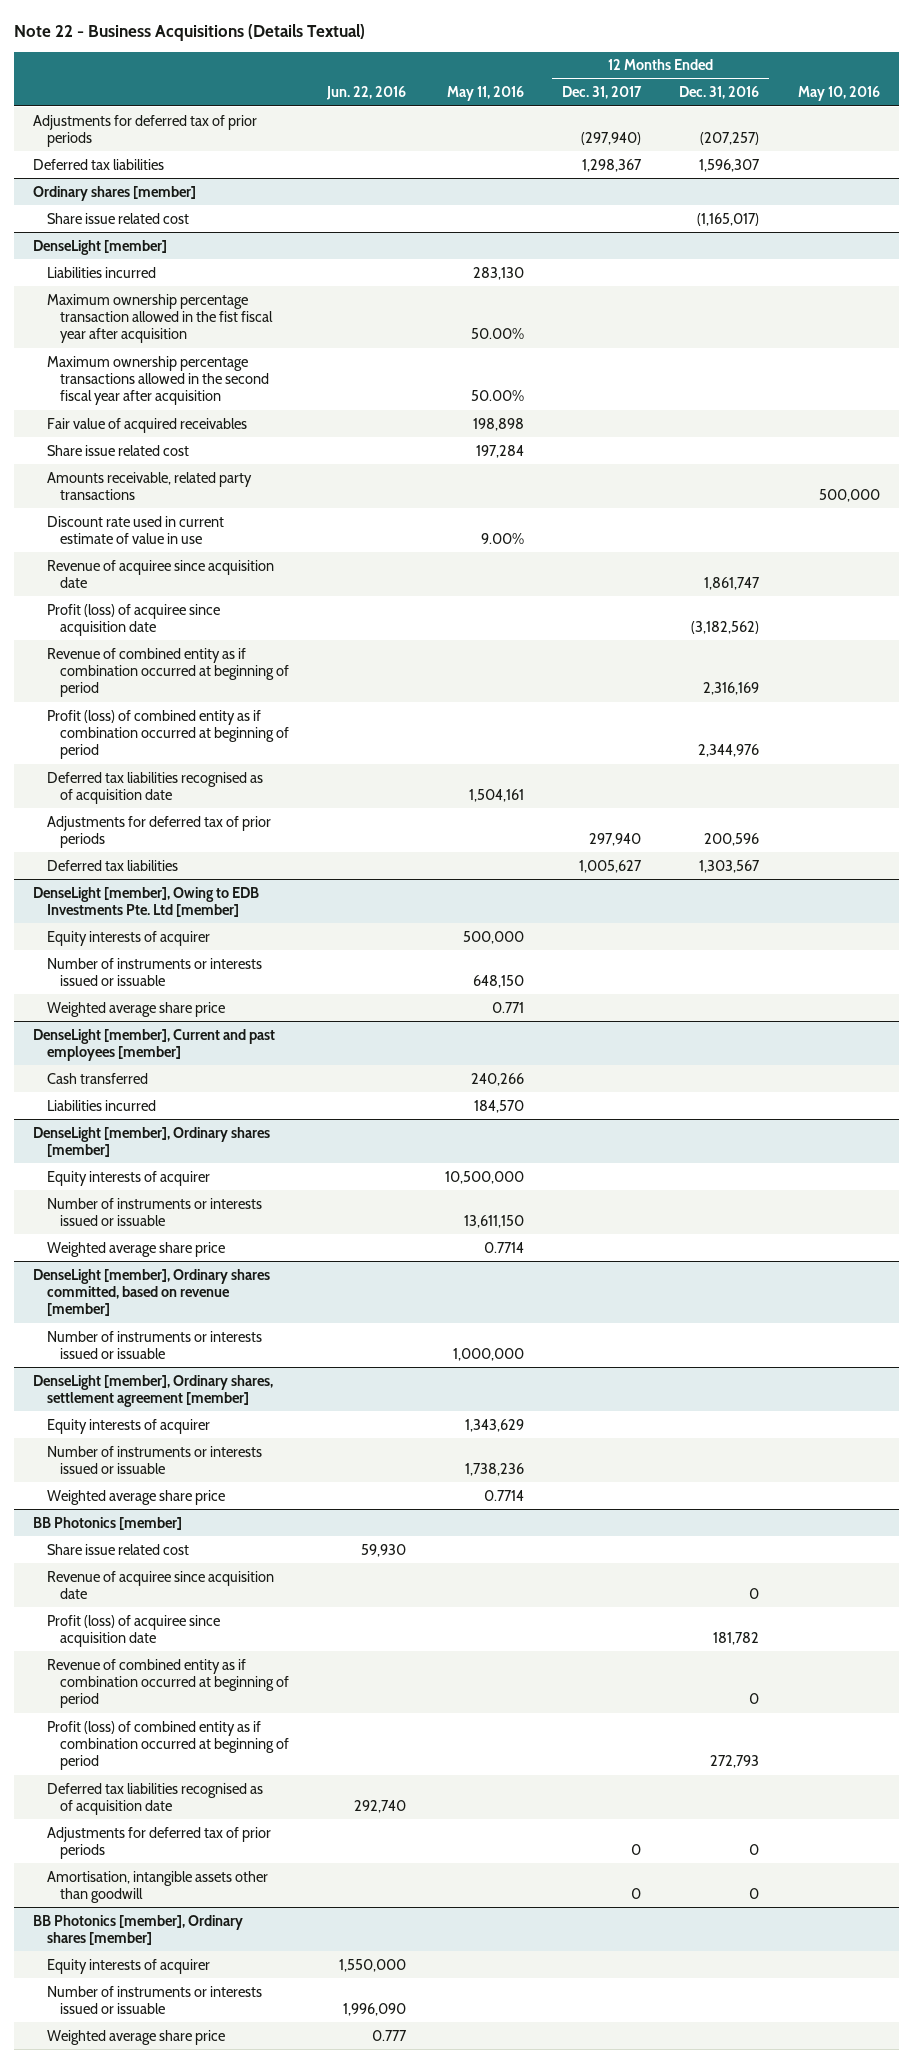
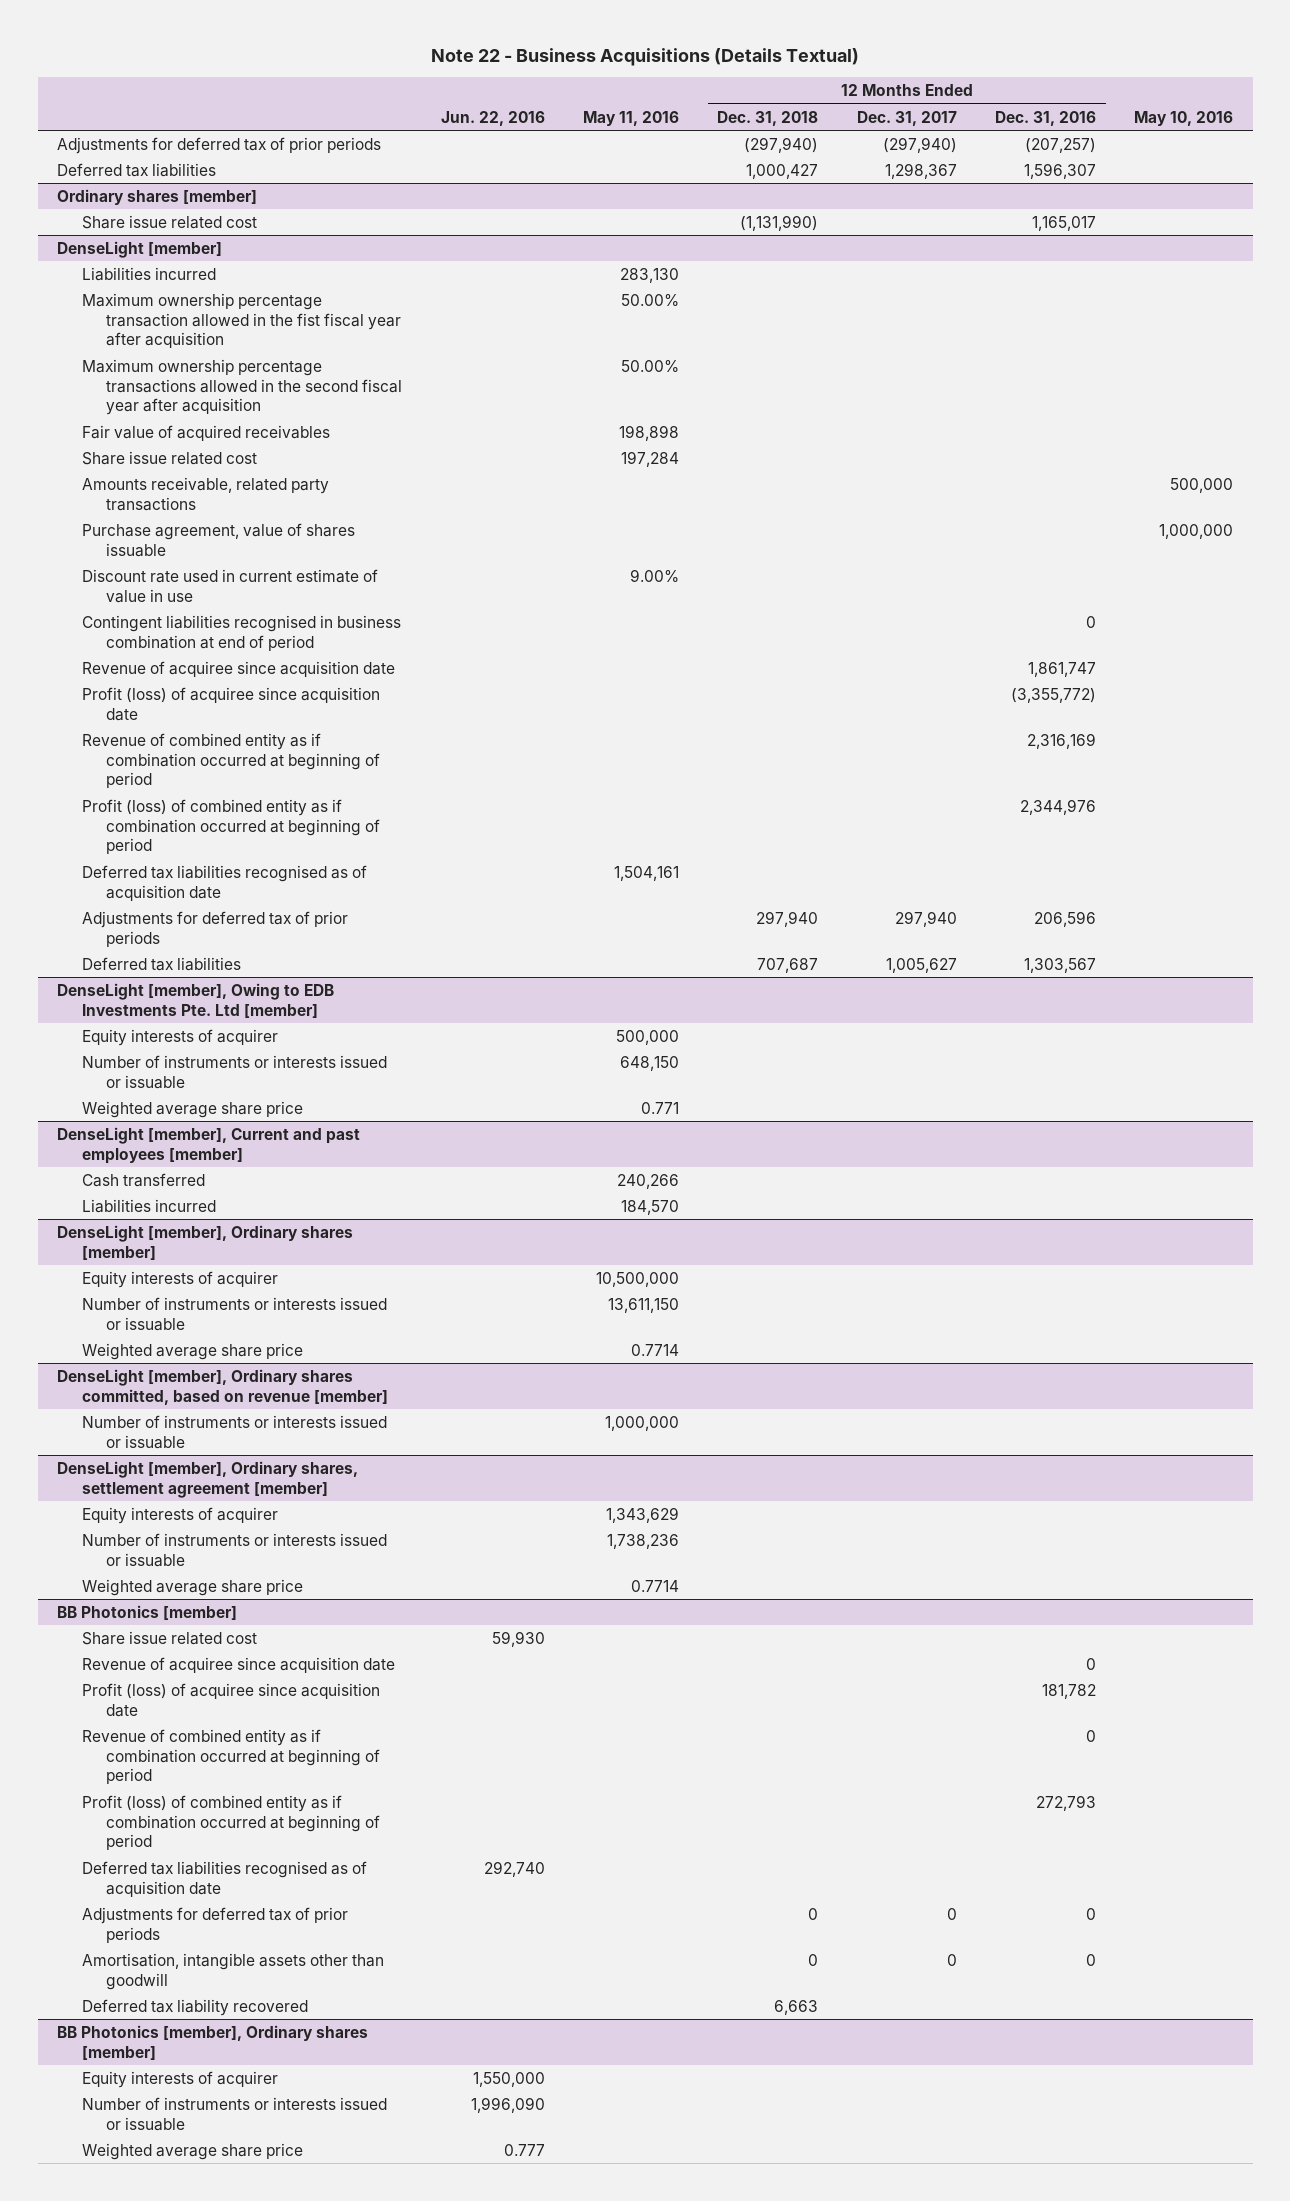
- | Jun. 22, 2016 | May 11, 2016 | 12 Months Ended Dec. 31, 2017 | 12 Months Ended Dec. 31, 2016 | May 10, 2016
+ | Jun. 22, 2016 | May 11, 2016 | 12 Months Ended Dec. 31, 2018 | 12 Months Ended Dec. 31, 2017 | 12 Months Ended Dec. 31, 2016 | May 10, 2016
@ Ordinary shares [member]
- Share issue related cost | | | | (1,165,017) |
+ Share issue related cost | | | (1,131,990) | | 1,165,017 |
@ DenseLight [member]
+ Purchase agreement, value of shares issuable | | | | | | 1,000,000
+ Contingent liabilities recognised in business combination at end of period | | | | | 0 |
- Profit (loss) of acquiree since acquisition date | | | | (3,182,562) |
+ Profit (loss) of acquiree since acquisition date | | | | | (3,355,772) |
- Adjustments for deferred tax of prior periods | | | 297,940 | 200,596 |
+ Adjustments for deferred tax of prior periods | | | 297,940 | 297,940 | 206,596 |
@ BB Photonics [member]
+ Deferred tax liability recovered | | | 6,663 | | |

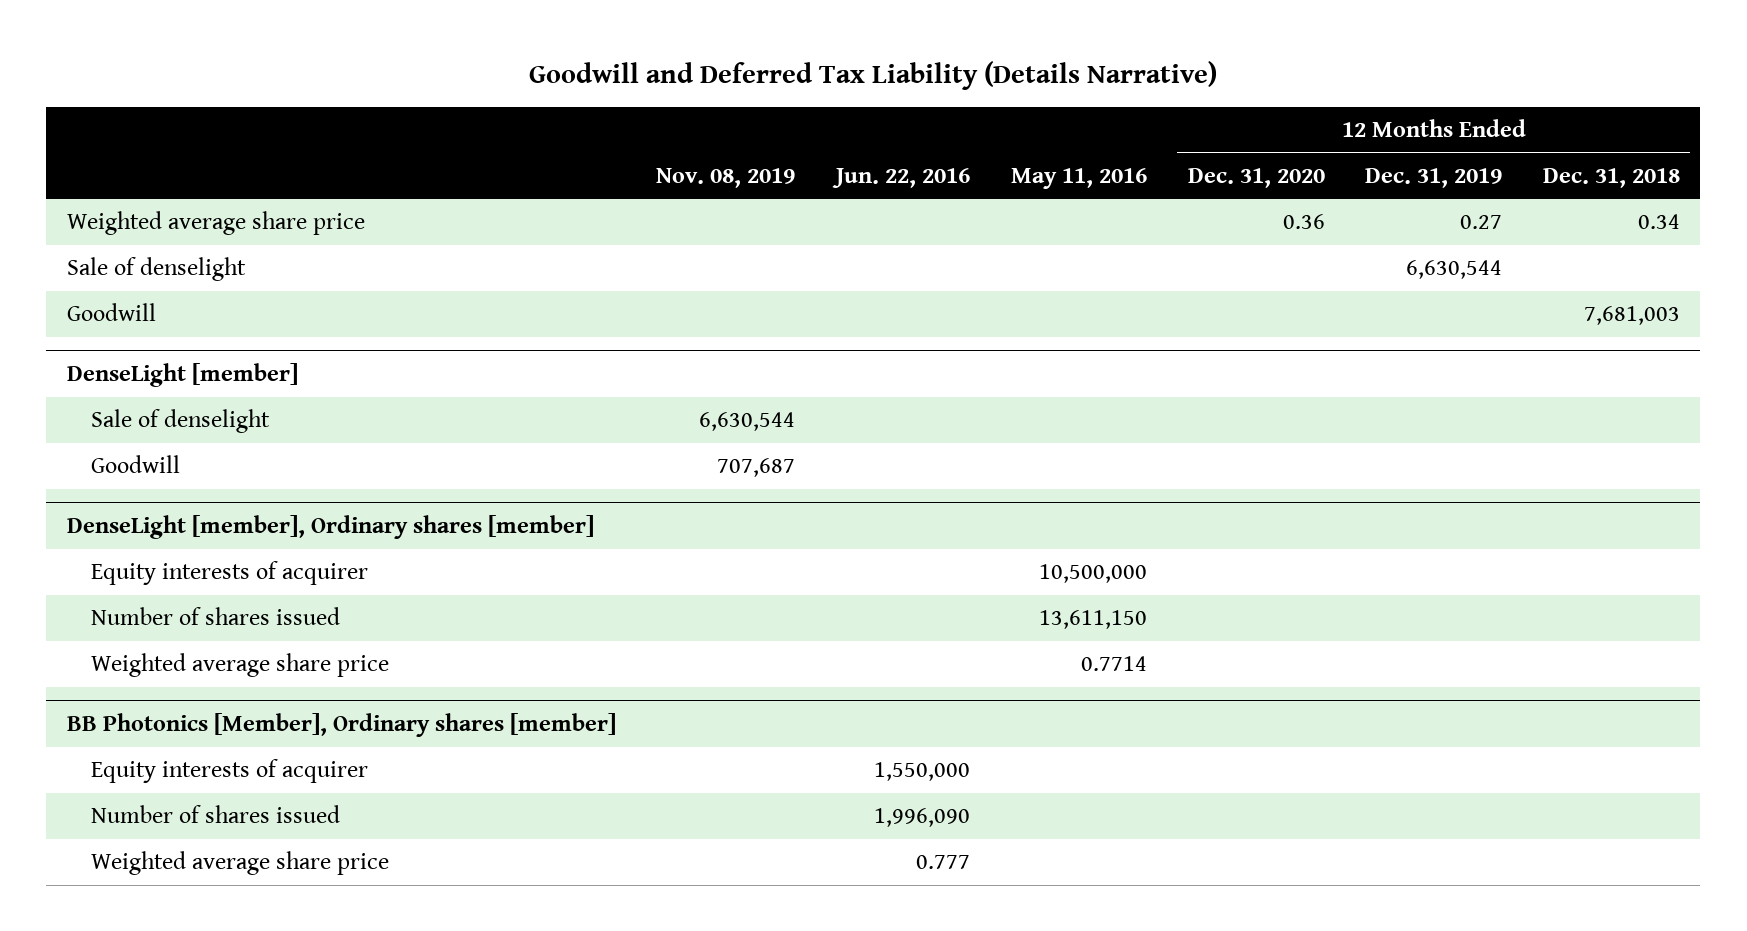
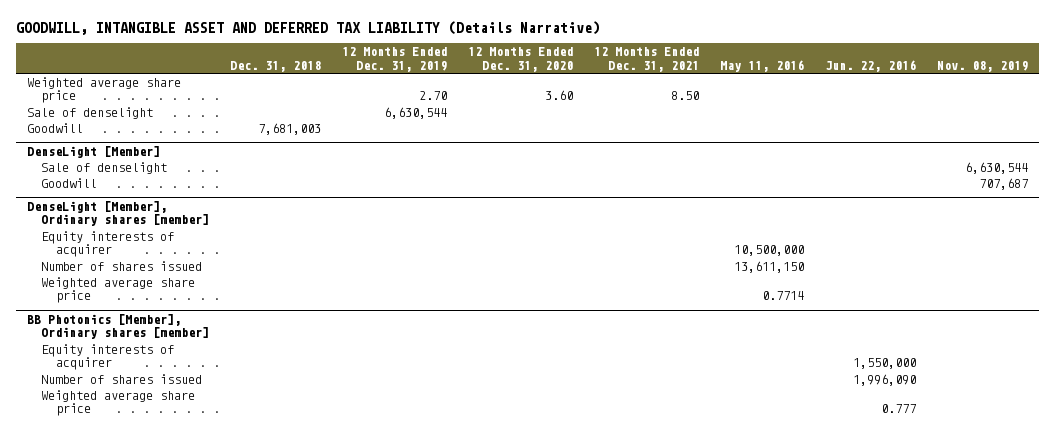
- Goodwill and Deferred Tax Liability (Details Narrative)
+ GOODWILL, INTANGIBLE ASSET AND DEFERRED TAX LIABILITY (Details Narrative)
- | Nov. 08, 2019 | Jun. 22, 2016 | May 11, 2016 | 12 Months Ended Dec. 31, 2020 | 12 Months Ended Dec. 31, 2019 | 12 Months Ended Dec. 31, 2018
+ | Dec. 31, 2018 | 12 Months Ended Dec. 31, 2019 | 12 Months Ended Dec. 31, 2020 | 12 Months Ended Dec. 31, 2021 | May 11, 2016 | Jun. 22, 2016 | Nov. 08, 2019
- Weighted average share price | | | | 0.36 | 0.27 | 0.34
+ Weighted average share price | | 2.70 | 3.60 | 8.50 | | |
- DenseLight [member]
+ DenseLight [Member]
- DenseLight [member], Ordinary shares [member]
+ DenseLight [Member], Ordinary shares [member]

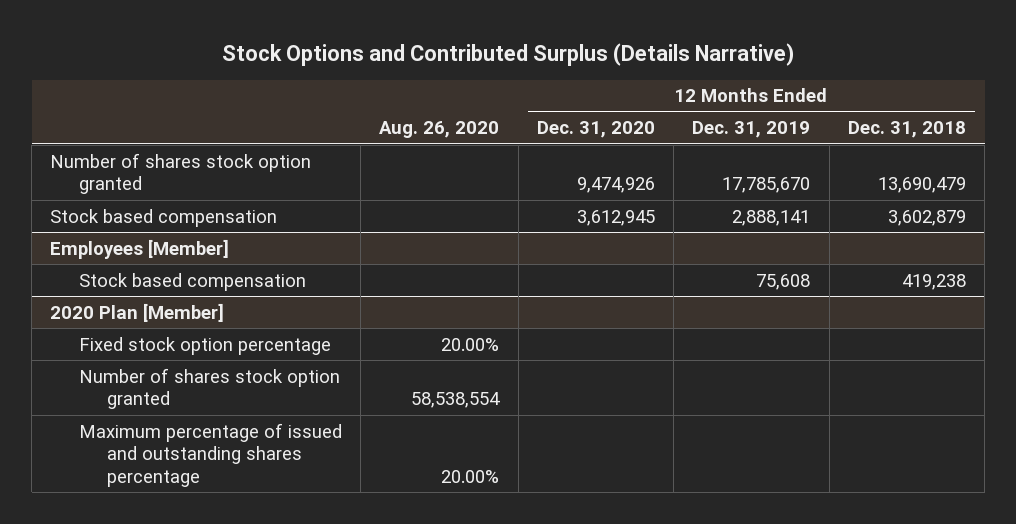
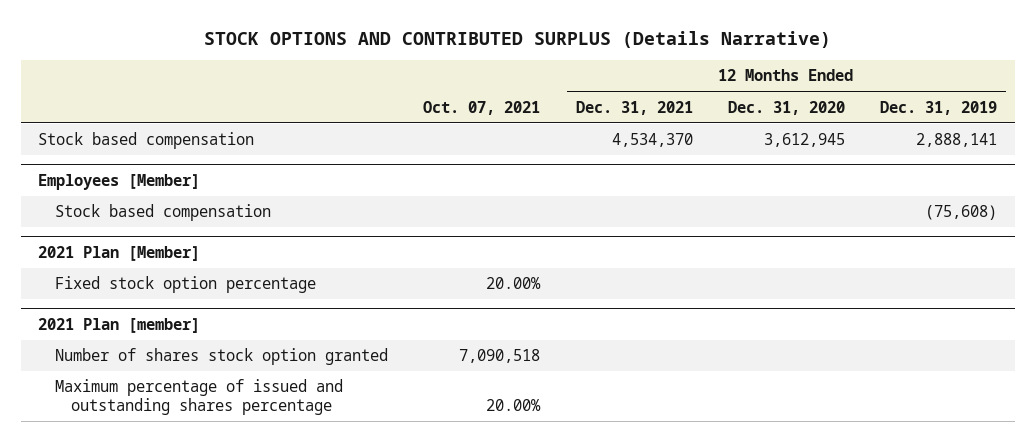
- Stock Options and Contributed Surplus (Details Narrative)
+ STOCK OPTIONS AND CONTRIBUTED SURPLUS (Details Narrative)
- | Aug. 26, 2020 | 12 Months Ended Dec. 31, 2020 | 12 Months Ended Dec. 31, 2019 | 12 Months Ended Dec. 31, 2018
+ | Oct. 07, 2021 | 12 Months Ended Dec. 31, 2021 | 12 Months Ended Dec. 31, 2020 | 12 Months Ended Dec. 31, 2019
- Number of shares stock option granted | | 9,474,926 | 17,785,670 | 13,690,479
@ Employees [Member]
- Stock based compensation | | | 75,608 | 419,238
- 2020 Plan [Member]
- Fixed stock option percentage | 20.00% | | |
- Number of shares stock option granted | 58,538,554 | | |
- Maximum percentage of issued and outstanding shares percentage | 20.00% | | |
@ Employees [Member]
+ Stock based compensation | | | | (75,608)
+ 2021 Plan [Member]
+ Fixed stock option percentage | 20.00% | | |
+ 2021 Plan [member]
+ Number of shares stock option granted | 7,090,518 | | |
+ Maximum percentage of issued and outstanding shares percentage | 20.00% | | |

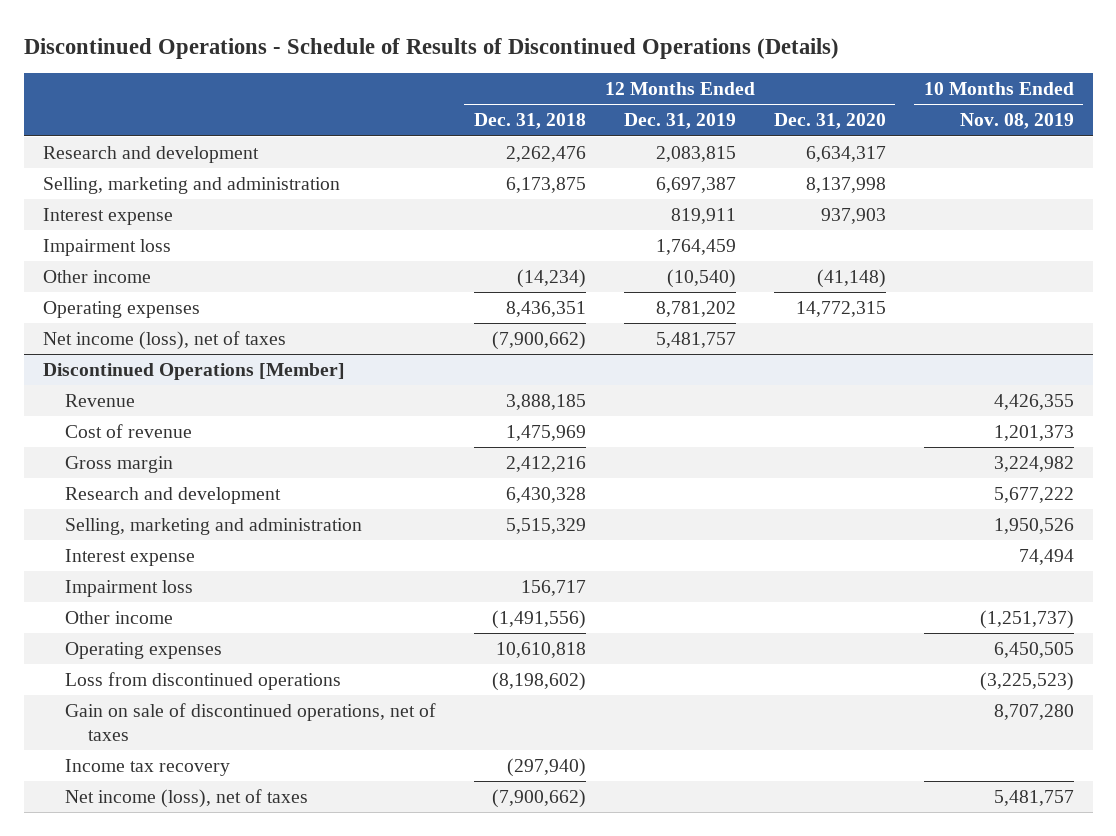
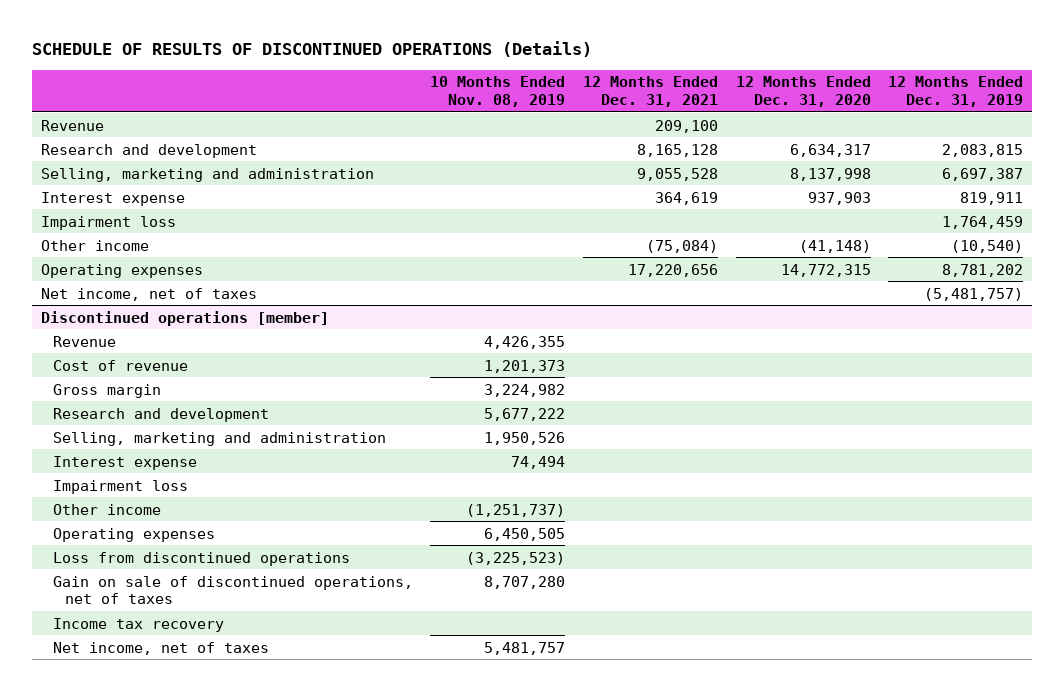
- Discontinued Operations - Schedule of Results of Discontinued Operations (Details)
+ SCHEDULE OF RESULTS OF DISCONTINUED OPERATIONS (Details)
- | 12 Months Ended Dec. 31, 2018 | 12 Months Ended Dec. 31, 2019 | 12 Months Ended Dec. 31, 2020 | 10 Months Ended Nov. 08, 2019
+ | 10 Months Ended Nov. 08, 2019 | 12 Months Ended Dec. 31, 2021 | 12 Months Ended Dec. 31, 2020 | 12 Months Ended Dec. 31, 2019
+ Revenue | | 209,100 | |
- Net income (loss), net of taxes | (7,900,662) | 5,481,757 | |
- Discontinued Operations [Member]
+ Net income, net of taxes | | | | (5,481,757)
+ Discontinued operations [member]
- Net income (loss), net of taxes | (7,900,662) | | | 5,481,757
+ Net income, net of taxes | 5,481,757 | | |

